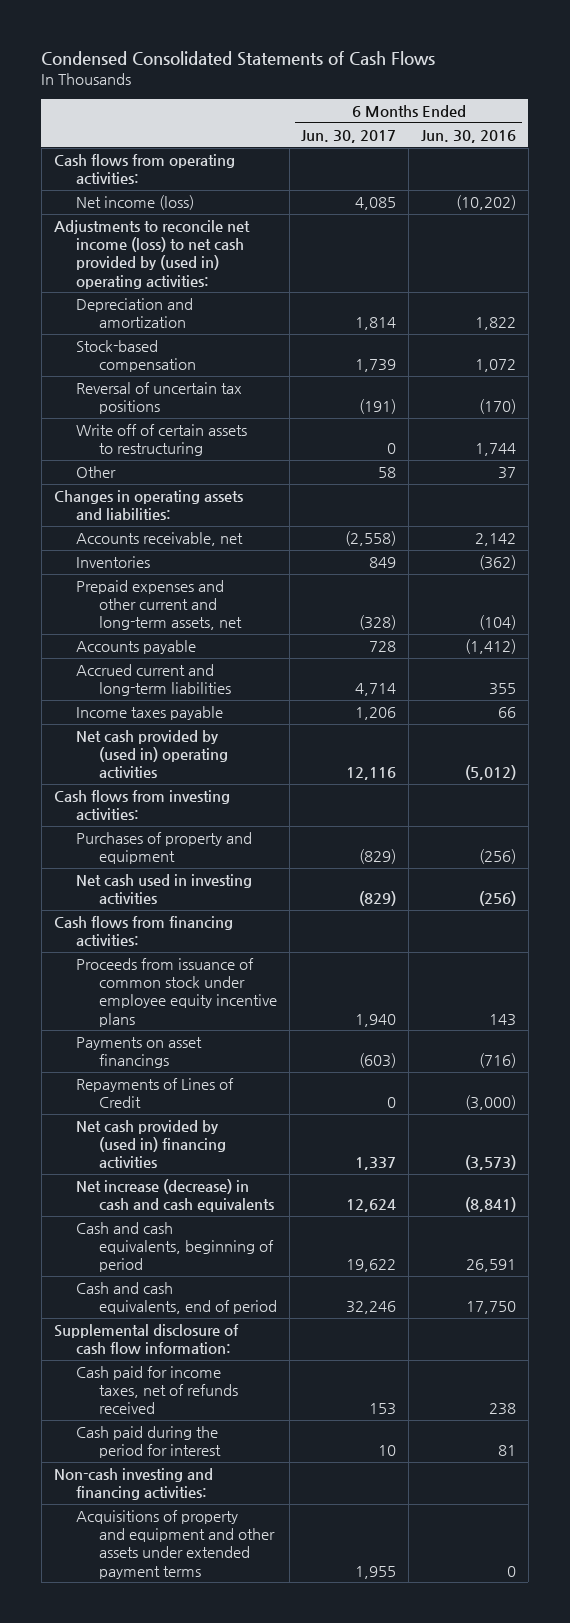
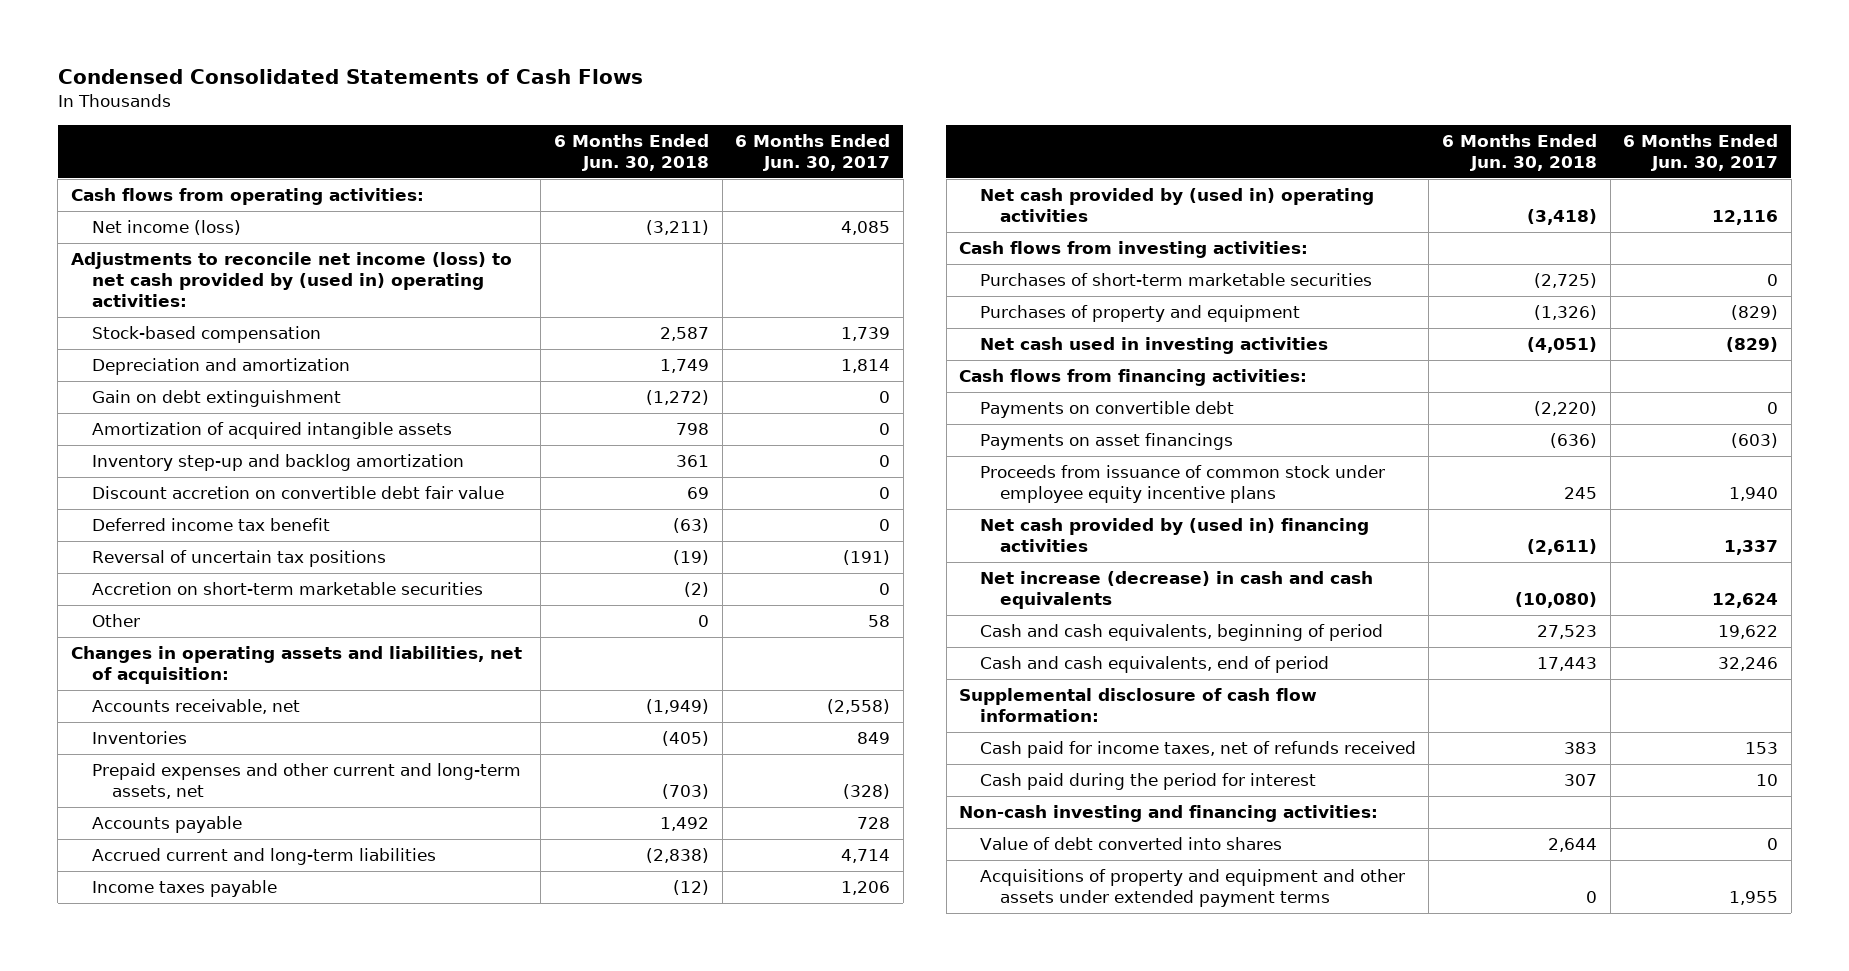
- | 6 Months Ended Jun. 30, 2017 | 6 Months Ended Jun. 30, 2016
+ | 6 Months Ended Jun. 30, 2018 | 6 Months Ended Jun. 30, 2017
moved down: Depreciation and amortization | 1,749 | 1,814
+ Gain on debt extinguishment | (1,272) | 0
+ Amortization of acquired intangible assets | 798 | 0
+ Inventory step-up and backlog amortization | 361 | 0
+ Discount accretion on convertible debt fair value | 69 | 0
+ Deferred income tax benefit | (63) | 0
- Write off of certain assets to restructuring | 0 | 1,744
+ Accretion on short-term marketable securities | (2) | 0
- Changes in operating assets and liabilities:
+ Changes in operating assets and liabilities, net of acquisition:
+ Purchases of short-term marketable securities | (2,725) | 0
+ Payments on convertible debt | (2,220) | 0
- Repayments of Lines of Credit | 0 | (3,000)
moved down: Proceeds from issuance of common stock under employee equity incentive plans | 245 | 1,940
+ Value of debt converted into shares | 2,644 | 0

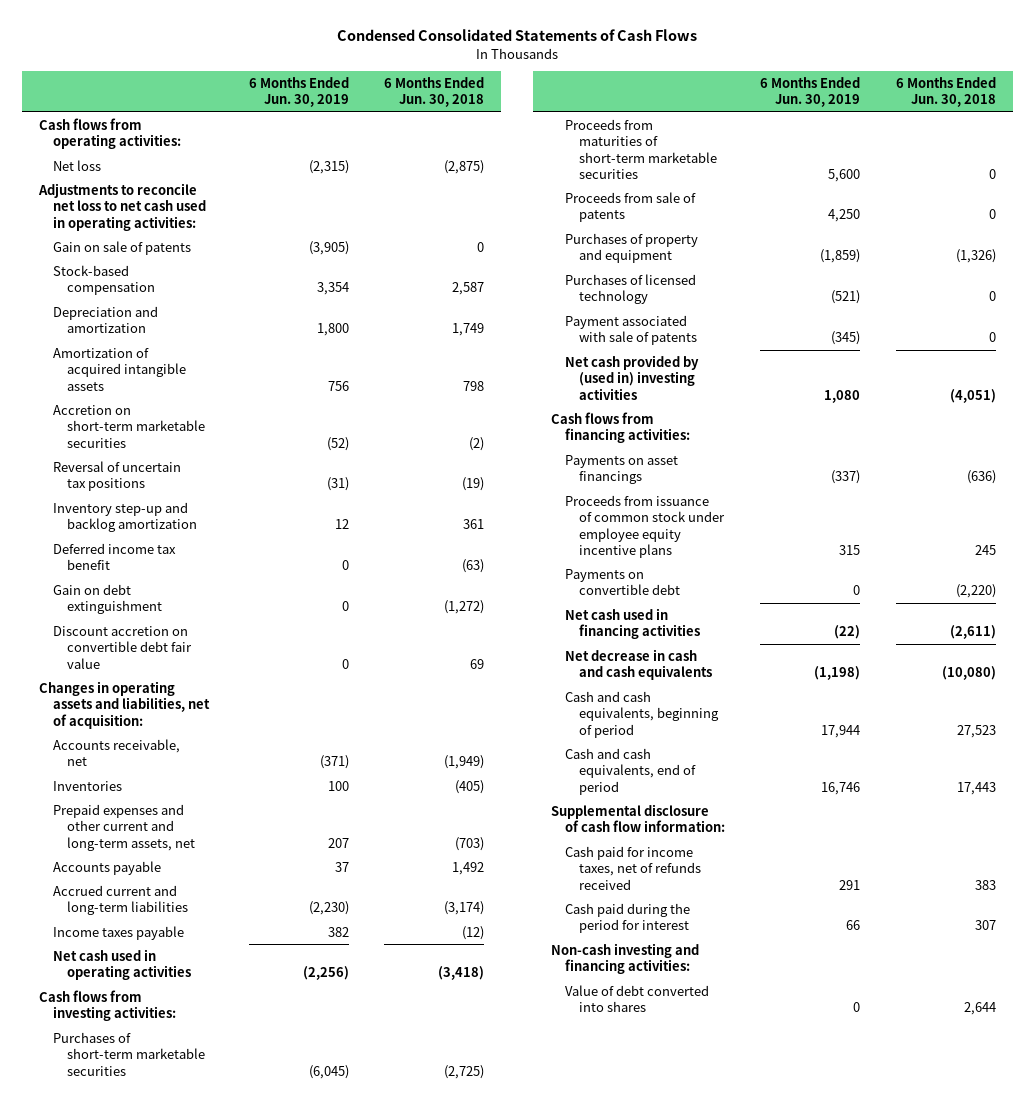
- | 6 Months Ended Jun. 30, 2018 | 6 Months Ended Jun. 30, 2017
+ | 6 Months Ended Jun. 30, 2019 | 6 Months Ended Jun. 30, 2018
- Net income (loss) | (3,211) | 4,085
- Adjustments to reconcile net income (loss) to net cash provided by (used in) operating activities:
+ Net loss | (2,315) | (2,875)
+ Adjustments to reconcile net loss to net cash used in operating activities:
+ Gain on sale of patents | (3,905) | 0
moved up: Accretion on short-term marketable securities | (52) | (2)
moved up: Reversal of uncertain tax positions | (31) | (19)
- Other | 0 | 58
moved down: Gain on debt extinguishment | 0 | (1,272)
moved down: Discount accretion on convertible debt fair value | 0 | 69
- Accrued current and long-term liabilities | (2,838) | 4,714
+ Accrued current and long-term liabilities | (2,230) | (3,174)
- Net cash provided by (used in) operating activities | (3,418) | 12,116
+ Net cash used in operating activities | (2,256) | (3,418)
+ Proceeds from maturities of short-term marketable securities | 5,600 | 0
+ Proceeds from sale of patents | 4,250 | 0
- Net cash used in investing activities | (4,051) | (829)
+ Purchases of licensed technology | (521) | 0
+ Payment associated with sale of patents | (345) | 0
+ Net cash provided by (used in) investing activities | 1,080 | (4,051)
- Net cash provided by (used in) financing activities | (2,611) | 1,337
- Net increase (decrease) in cash and cash equivalents | (10,080) | 12,624
moved down: Payments on convertible debt | 0 | (2,220)
+ Net cash used in financing activities | (22) | (2,611)
+ Net decrease in cash and cash equivalents | (1,198) | (10,080)
- Acquisitions of property and equipment and other assets under extended payment terms | 0 | 1,955

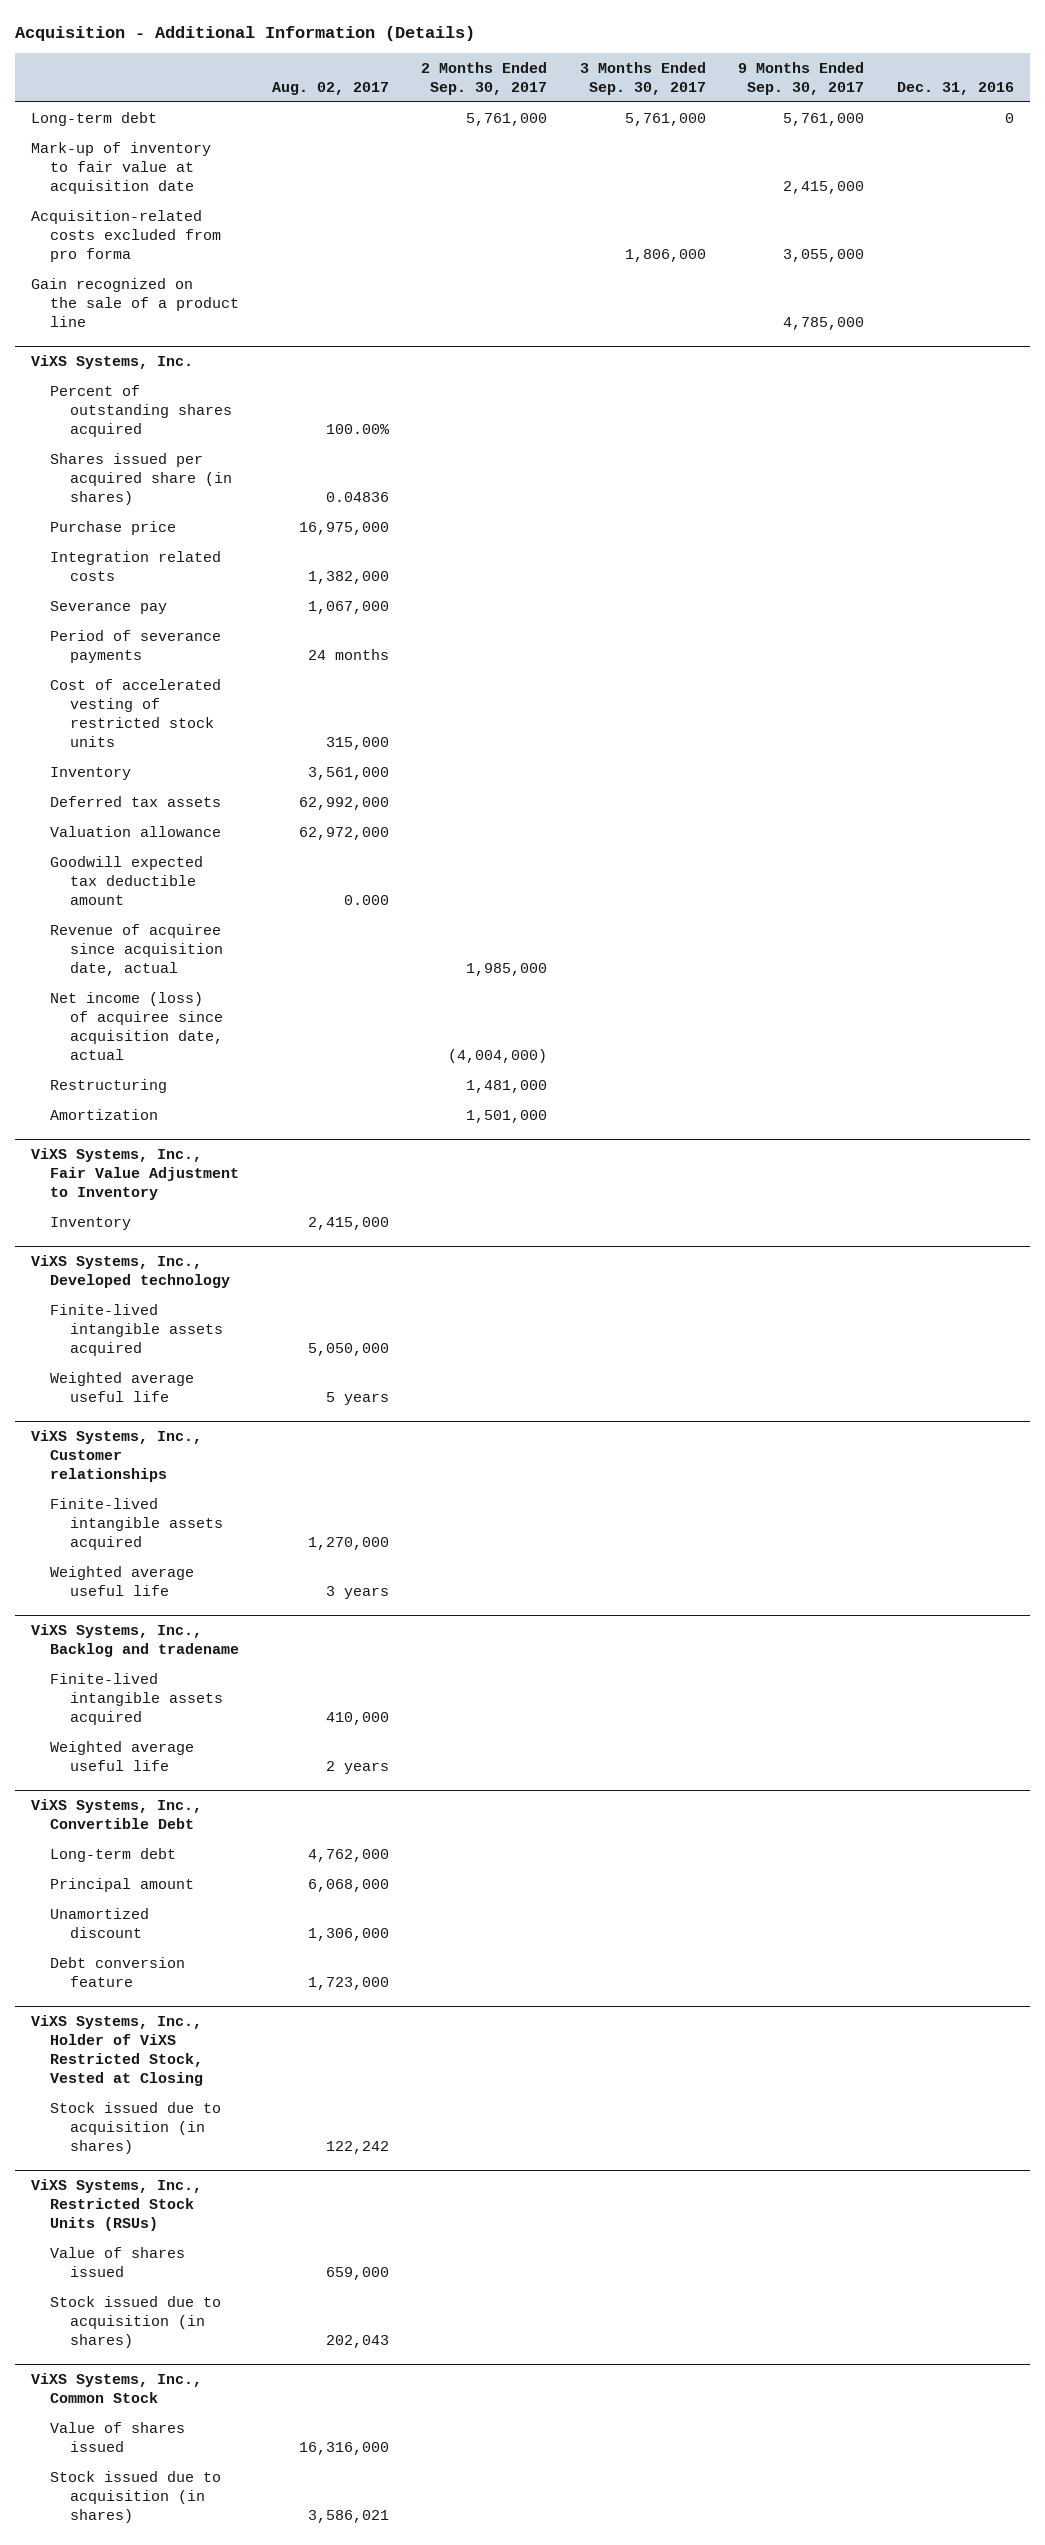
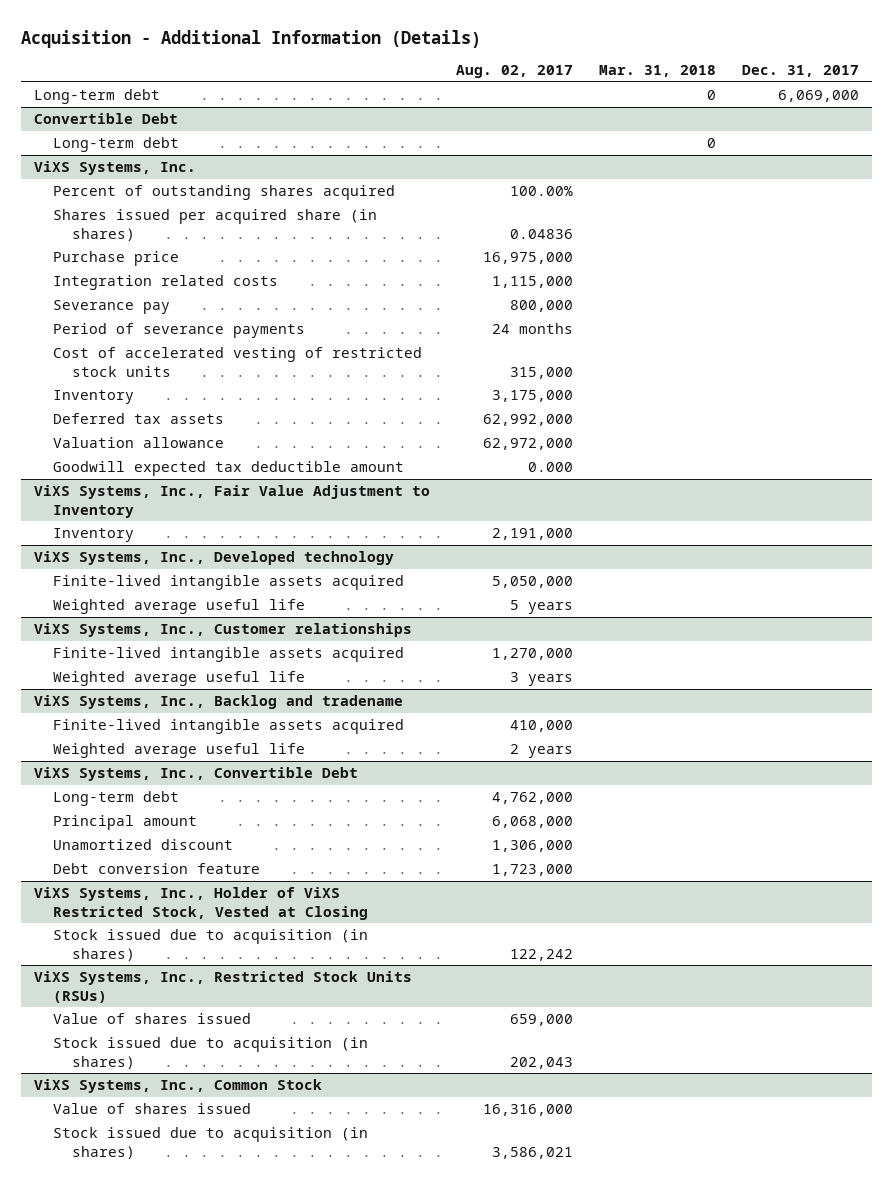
- | Aug. 02, 2017 | 2 Months Ended Sep. 30, 2017 | 3 Months Ended Sep. 30, 2017 | 9 Months Ended Sep. 30, 2017 | Dec. 31, 2016
+ | Aug. 02, 2017 | Mar. 31, 2018 | Dec. 31, 2017
- Mark-up of inventory to fair value at acquisition date | | | | 2,415,000 |
- Acquisition-related costs excluded from pro forma | | | 1,806,000 | 3,055,000 |
- Gain recognized on the sale of a product line | | | | 4,785,000 |
+ Convertible Debt
+ Long-term debt | | 0 |
@ ViXS Systems, Inc.
- Integration related costs | 1,382,000 | | | |
- Severance pay | 1,067,000 | | | |
+ Integration related costs | 1,115,000 | |
+ Severance pay | 800,000 | |
- Inventory | 3,561,000 | | | |
+ Inventory | 3,175,000 | |
- Revenue of acquiree since acquisition date, actual | | 1,985,000 | | |
- Net income (loss) of acquiree since acquisition date, actual | | (4,004,000) | | |
- Restructuring | | 1,481,000 | | |
- Amortization | | 1,501,000 | | |
@ ViXS Systems, Inc., Fair Value Adjustment to Inventory
- Inventory | 2,415,000 | | | |
+ Inventory | 2,191,000 | |

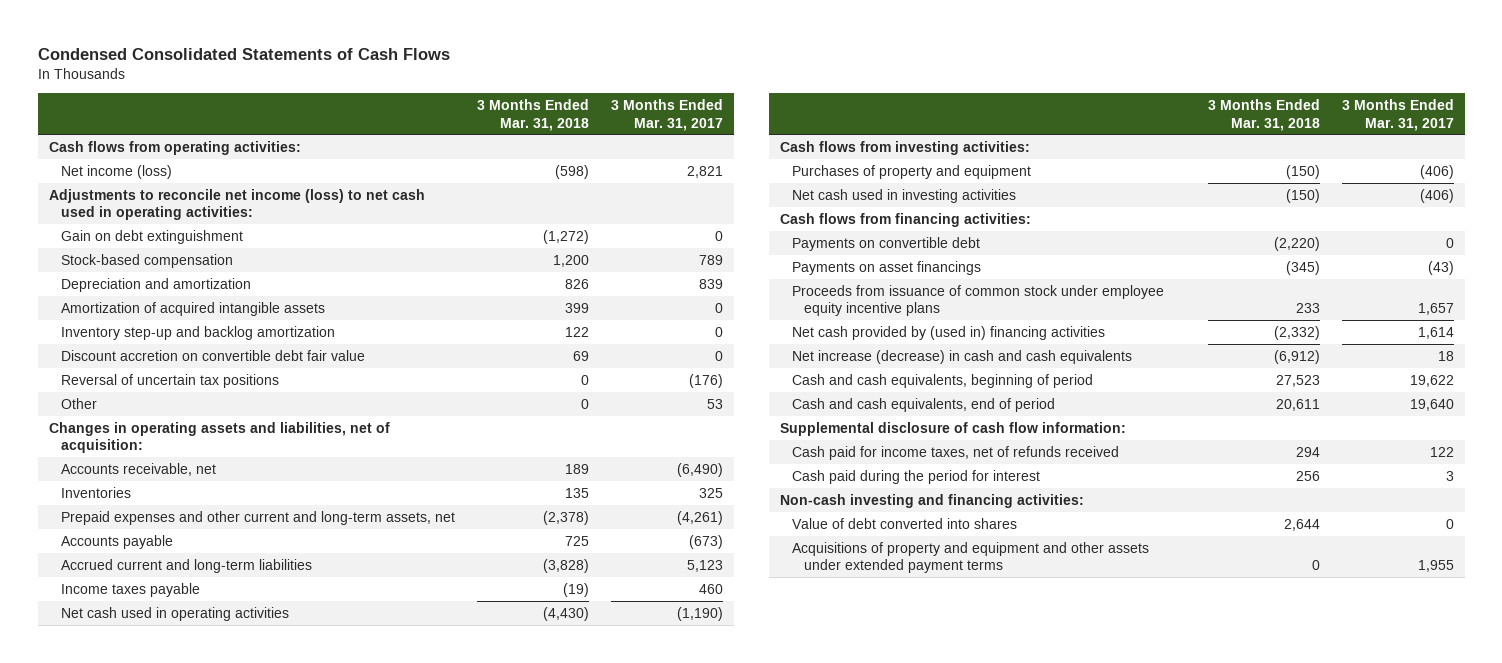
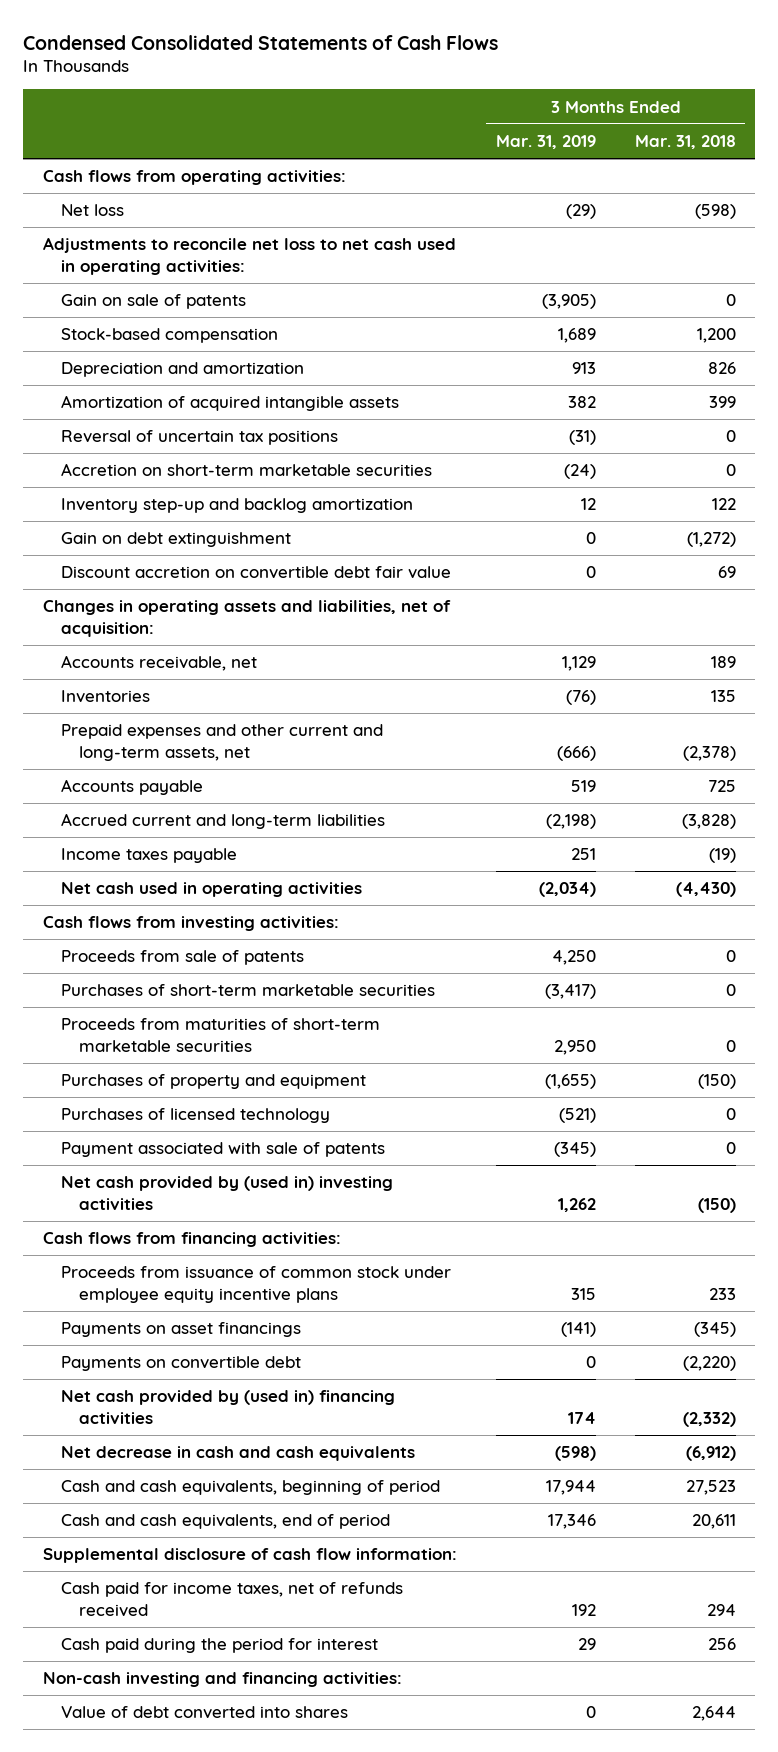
- | 3 Months Ended Mar. 31, 2018 | 3 Months Ended Mar. 31, 2017
+ | 3 Months Ended Mar. 31, 2019 | 3 Months Ended Mar. 31, 2018
- Net income (loss) | (598) | 2,821
- Adjustments to reconcile net income (loss) to net cash used in operating activities:
+ Net loss | (29) | (598)
+ Adjustments to reconcile net loss to net cash used in operating activities:
+ Gain on sale of patents | (3,905) | 0
moved up: Reversal of uncertain tax positions | (31) | 0
+ Accretion on short-term marketable securities | (24) | 0
moved down: Gain on debt extinguishment | 0 | (1,272)
- Other | 0 | 53
+ Proceeds from sale of patents | 4,250 | 0
+ Purchases of short-term marketable securities | (3,417) | 0
+ Proceeds from maturities of short-term marketable securities | 2,950 | 0
- Net cash used in investing activities | (150) | (406)
+ Purchases of licensed technology | (521) | 0
+ Payment associated with sale of patents | (345) | 0
+ Net cash provided by (used in) investing activities | 1,262 | (150)
moved down: Payments on asset financings | (141) | (345)
moved down: Payments on convertible debt | 0 | (2,220)
- Net increase (decrease) in cash and cash equivalents | (6,912) | 18
+ Net decrease in cash and cash equivalents | (598) | (6,912)
- Acquisitions of property and equipment and other assets under extended payment terms | 0 | 1,955

